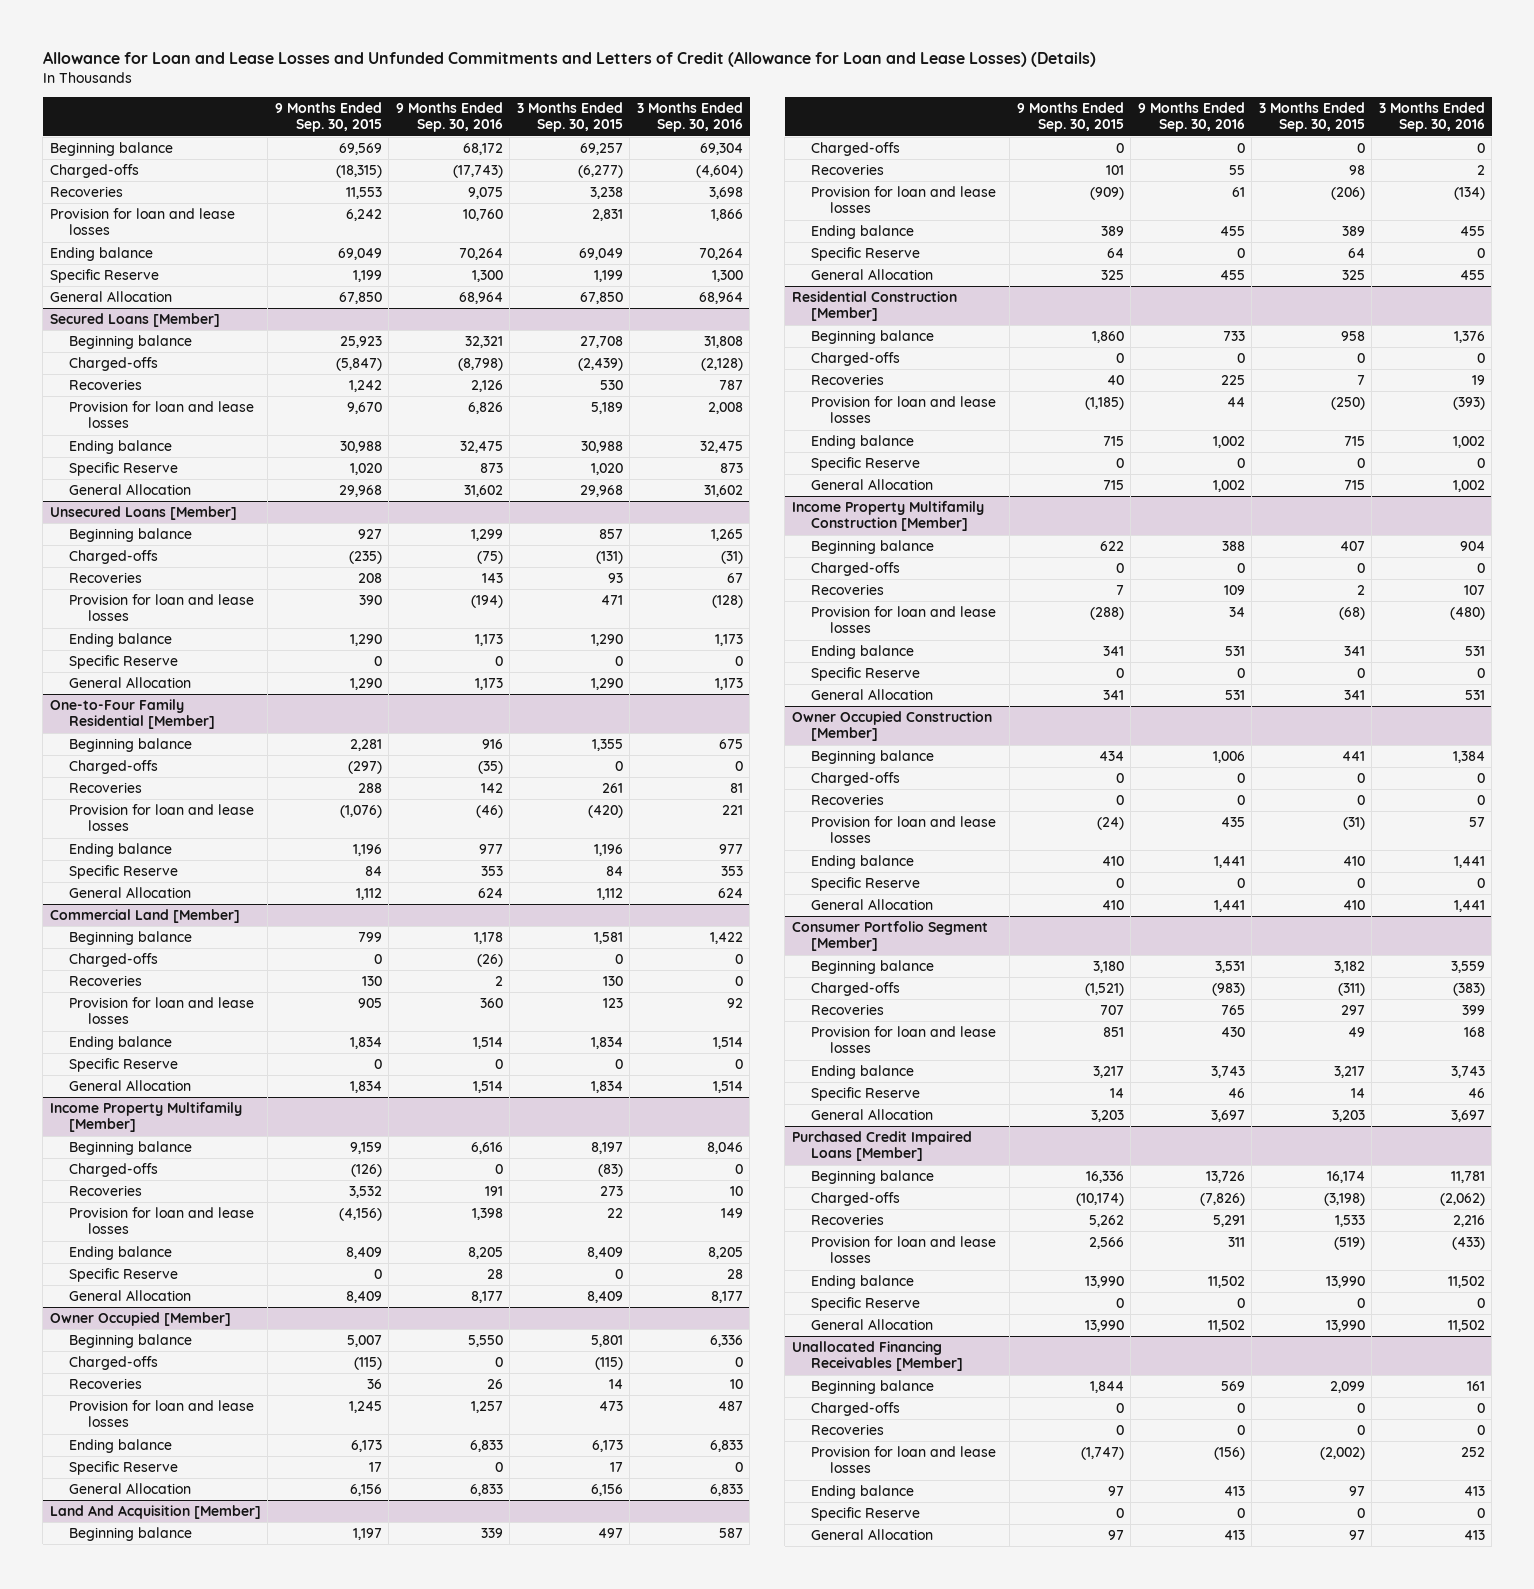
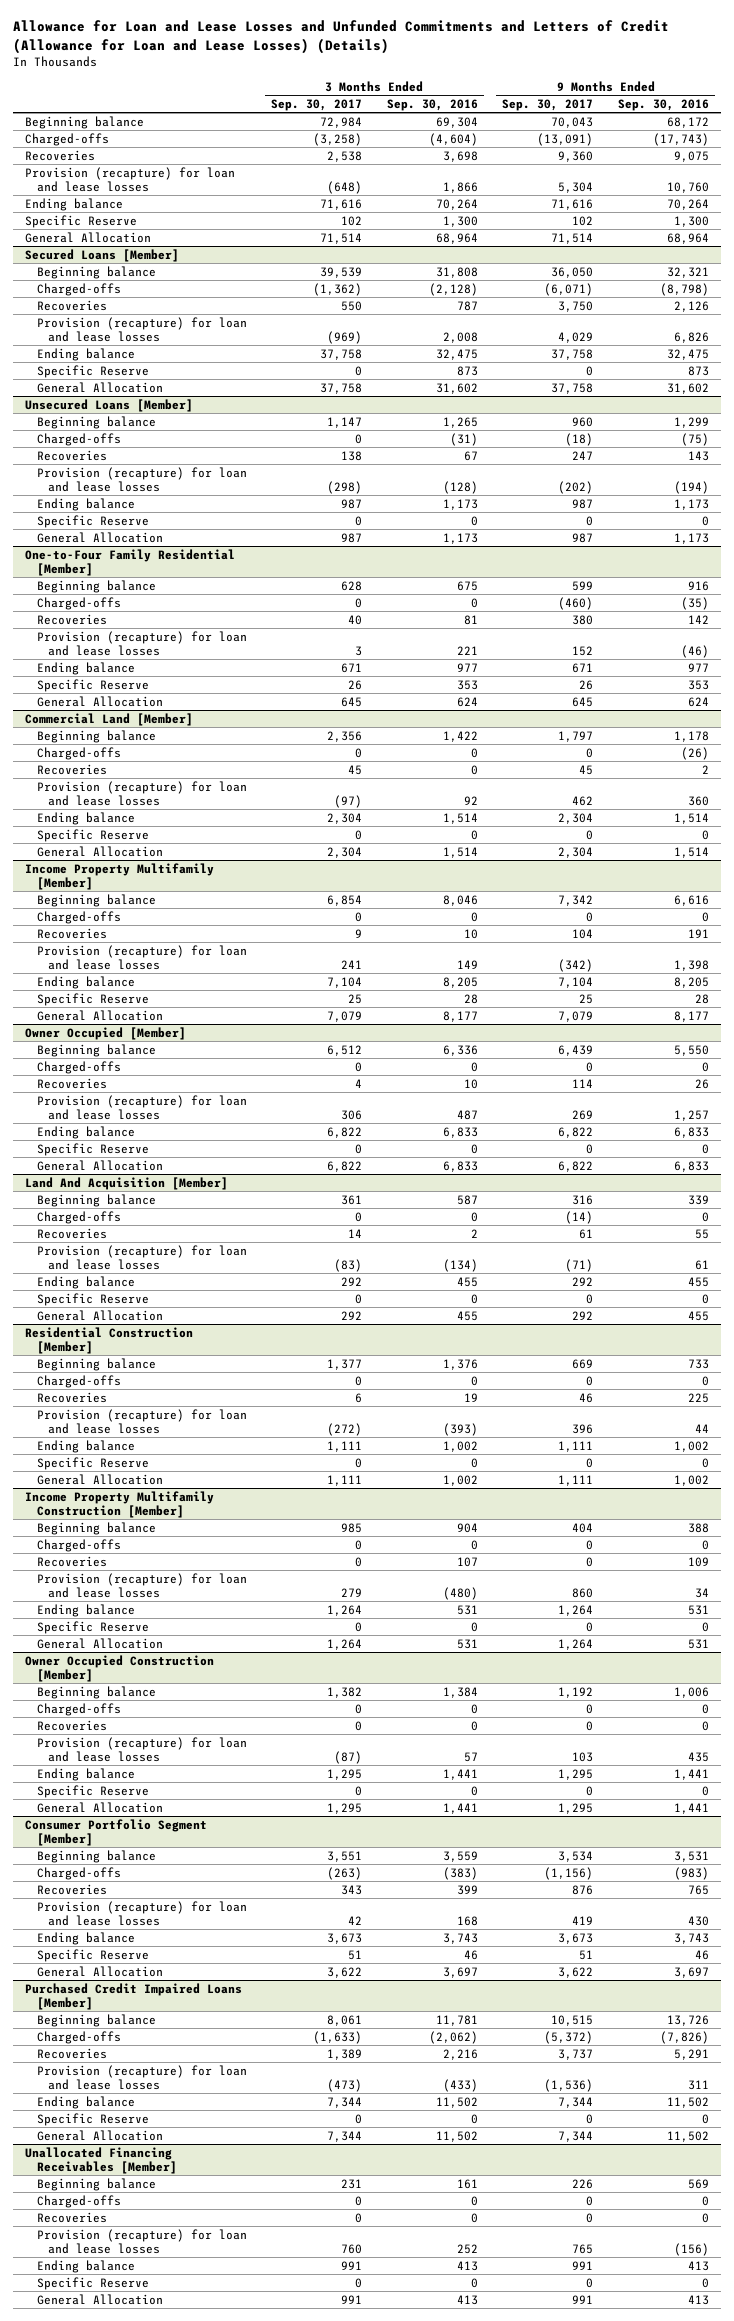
- | 9 Months Ended Sep. 30, 2015 | 9 Months Ended Sep. 30, 2016 | 3 Months Ended Sep. 30, 2015 | 3 Months Ended Sep. 30, 2016
+ | 3 Months Ended Sep. 30, 2017 | 3 Months Ended Sep. 30, 2016 | 9 Months Ended Sep. 30, 2017 | 9 Months Ended Sep. 30, 2016
- Provision for loan and lease losses | 6,242 | 10,760 | 2,831 | 1,866
+ Provision (recapture) for loan and lease losses | (648) | 1,866 | 5,304 | 10,760
@ Secured Loans [Member]
- Provision for loan and lease losses | 9,670 | 6,826 | 5,189 | 2,008
+ Provision (recapture) for loan and lease losses | (969) | 2,008 | 4,029 | 6,826
@ Unsecured Loans [Member]
- Provision for loan and lease losses | 390 | (194) | 471 | (128)
+ Provision (recapture) for loan and lease losses | (298) | (128) | (202) | (194)
@ One-to-Four Family Residential [Member]
- Provision for loan and lease losses | (1,076) | (46) | (420) | 221
+ Provision (recapture) for loan and lease losses | 3 | 221 | 152 | (46)
@ Commercial Land [Member]
- Provision for loan and lease losses | 905 | 360 | 123 | 92
+ Provision (recapture) for loan and lease losses | (97) | 92 | 462 | 360
@ Income Property Multifamily [Member]
- Provision for loan and lease losses | (4,156) | 1,398 | 22 | 149
+ Provision (recapture) for loan and lease losses | 241 | 149 | (342) | 1,398
@ Owner Occupied [Member]
- Provision for loan and lease losses | 1,245 | 1,257 | 473 | 487
+ Provision (recapture) for loan and lease losses | 306 | 487 | 269 | 1,257
@ Land And Acquisition [Member]
- Provision for loan and lease losses | (909) | 61 | (206) | (134)
+ Provision (recapture) for loan and lease losses | (83) | (134) | (71) | 61
@ Residential Construction [Member]
- Provision for loan and lease losses | (1,185) | 44 | (250) | (393)
+ Provision (recapture) for loan and lease losses | (272) | (393) | 396 | 44
@ Income Property Multifamily Construction [Member]
- Provision for loan and lease losses | (288) | 34 | (68) | (480)
+ Provision (recapture) for loan and lease losses | 279 | (480) | 860 | 34
@ Owner Occupied Construction [Member]
- Provision for loan and lease losses | (24) | 435 | (31) | 57
+ Provision (recapture) for loan and lease losses | (87) | 57 | 103 | 435
@ Consumer Portfolio Segment [Member]
- Provision for loan and lease losses | 851 | 430 | 49 | 168
+ Provision (recapture) for loan and lease losses | 42 | 168 | 419 | 430
@ Purchased Credit Impaired Loans [Member]
- Provision for loan and lease losses | 2,566 | 311 | (519) | (433)
+ Provision (recapture) for loan and lease losses | (473) | (433) | (1,536) | 311
@ Unallocated Financing Receivables [Member]
- Provision for loan and lease losses | (1,747) | (156) | (2,002) | 252
+ Provision (recapture) for loan and lease losses | 760 | 252 | 765 | (156)

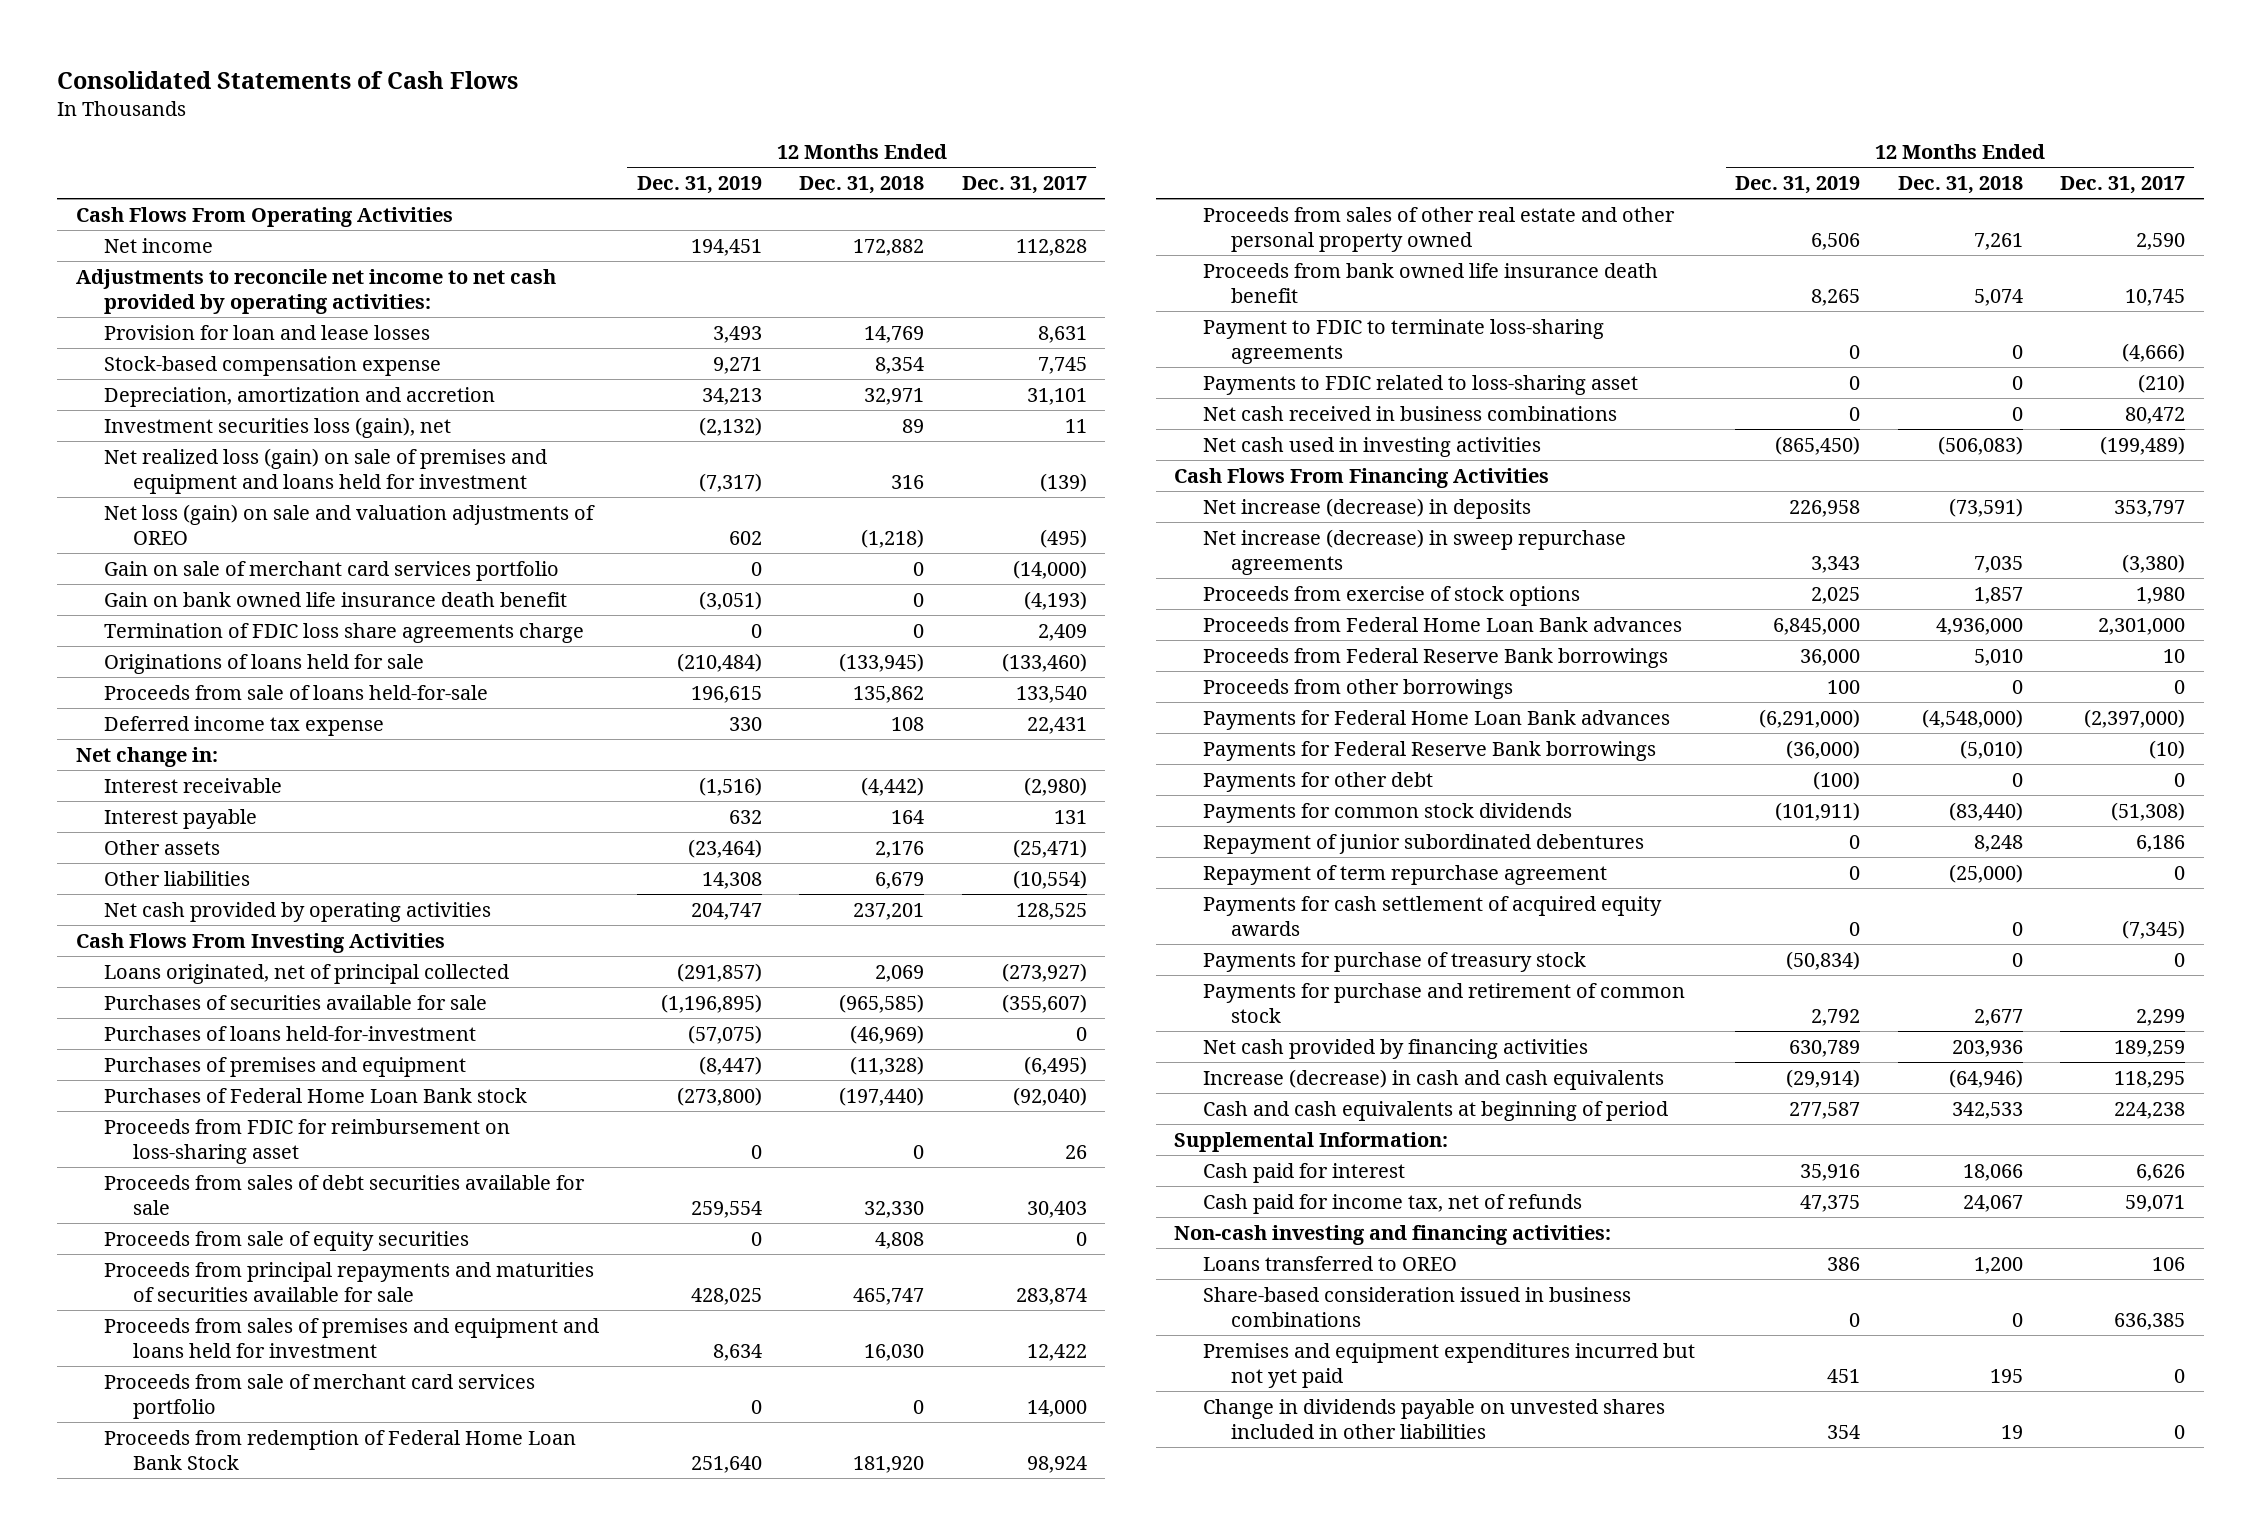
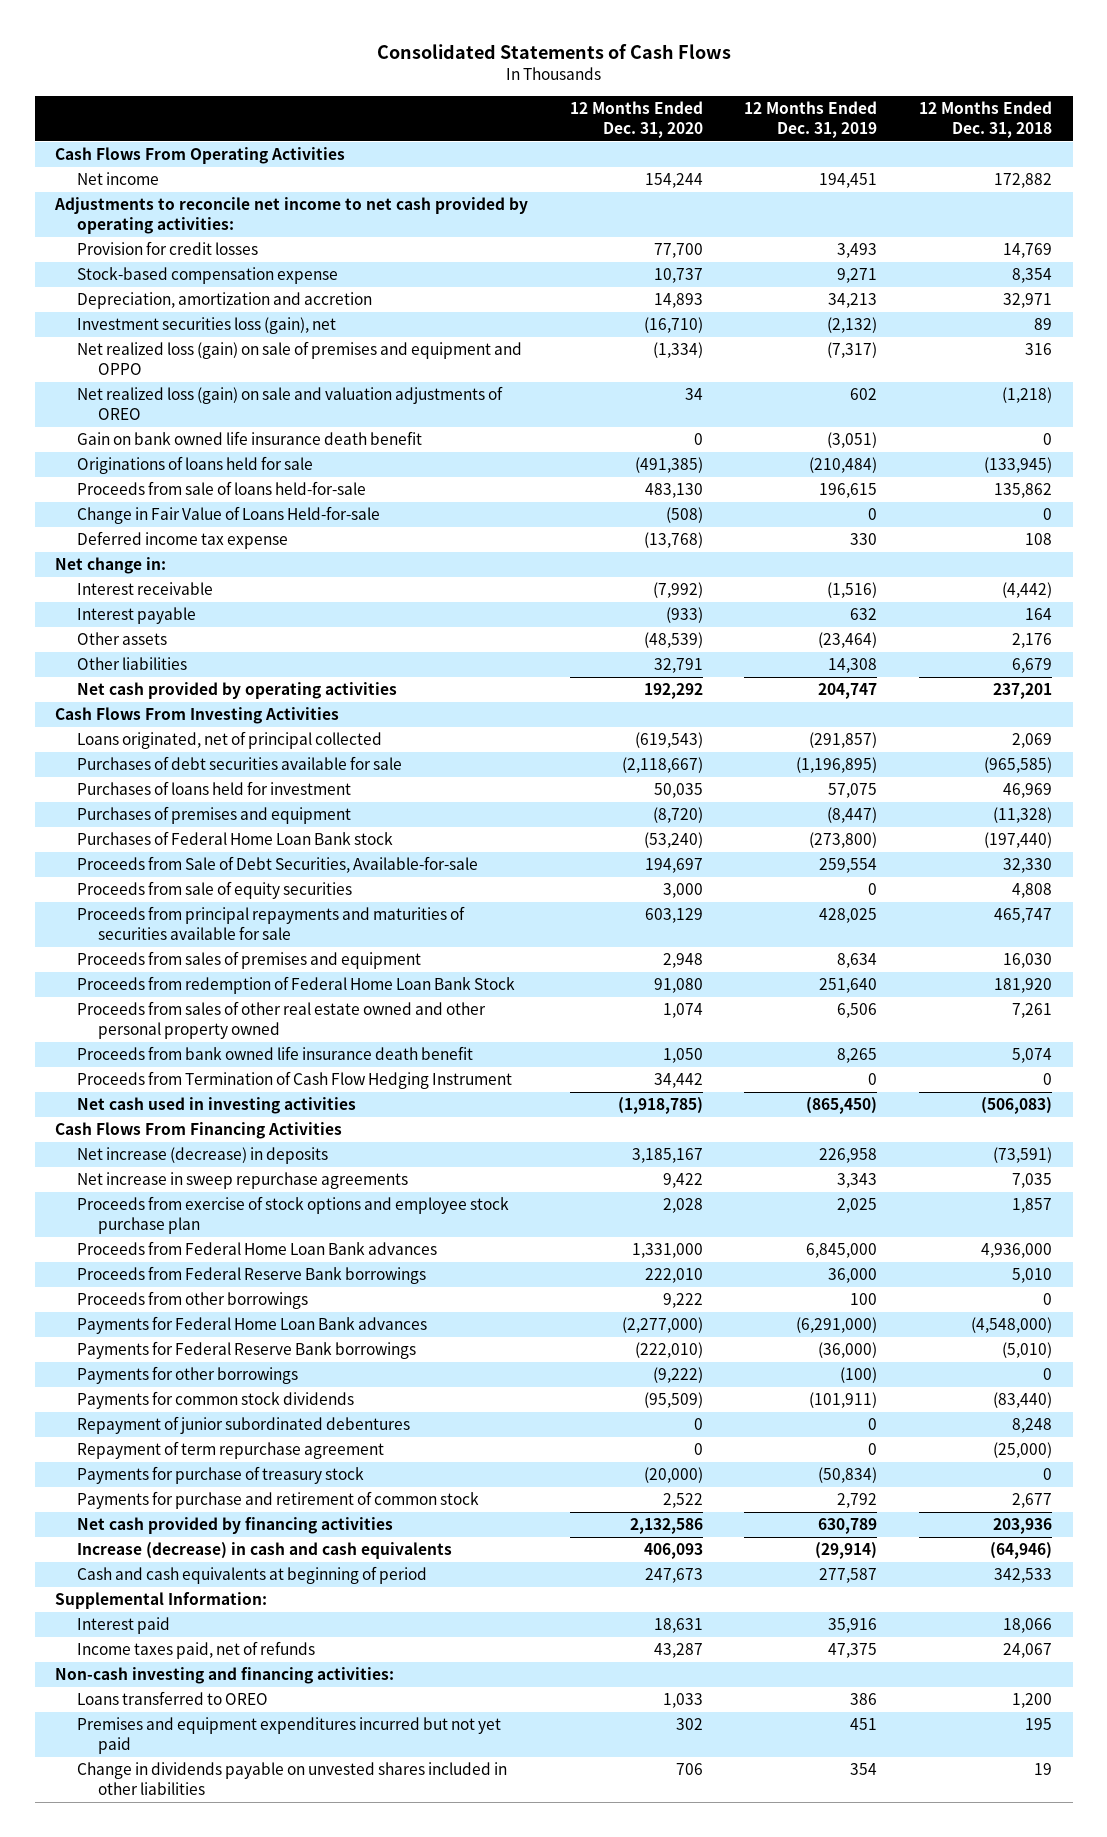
- | 12 Months Ended Dec. 31, 2019 | 12 Months Ended Dec. 31, 2018 | 12 Months Ended Dec. 31, 2017
+ | 12 Months Ended Dec. 31, 2020 | 12 Months Ended Dec. 31, 2019 | 12 Months Ended Dec. 31, 2018
- Provision for loan and lease losses | 3,493 | 14,769 | 8,631
+ Provision for credit losses | 77,700 | 3,493 | 14,769
- Net realized loss (gain) on sale of premises and equipment and loans held for investment | (7,317) | 316 | (139)
- Net loss (gain) on sale and valuation adjustments of OREO | 602 | (1,218) | (495)
- Gain on sale of merchant card services portfolio | 0 | 0 | (14,000)
+ Net realized loss (gain) on sale of premises and equipment and OPPO | (1,334) | (7,317) | 316
+ Net realized loss (gain) on sale and valuation adjustments of OREO | 34 | 602 | (1,218)
- Termination of FDIC loss share agreements charge | 0 | 0 | 2,409
+ Change in Fair Value of Loans Held-for-sale | (508) | 0 | 0
- Purchases of securities available for sale | (1,196,895) | (965,585) | (355,607)
- Purchases of loans held-for-investment | (57,075) | (46,969) | 0
+ Purchases of debt securities available for sale | (2,118,667) | (1,196,895) | (965,585)
+ Purchases of loans held for investment | 50,035 | 57,075 | 46,969
- Proceeds from FDIC for reimbursement on loss-sharing asset | 0 | 0 | 26
- Proceeds from sales of debt securities available for sale | 259,554 | 32,330 | 30,403
+ Proceeds from Sale of Debt Securities, Available-for-sale | 194,697 | 259,554 | 32,330
- Proceeds from sales of premises and equipment and loans held for investment | 8,634 | 16,030 | 12,422
- Proceeds from sale of merchant card services portfolio | 0 | 0 | 14,000
+ Proceeds from sales of premises and equipment | 2,948 | 8,634 | 16,030
- Proceeds from sales of other real estate and other personal property owned | 6,506 | 7,261 | 2,590
+ Proceeds from sales of other real estate owned and other personal property owned | 1,074 | 6,506 | 7,261
- Payment to FDIC to terminate loss-sharing agreements | 0 | 0 | (4,666)
- Payments to FDIC related to loss-sharing asset | 0 | 0 | (210)
- Net cash received in business combinations | 0 | 0 | 80,472
+ Proceeds from Termination of Cash Flow Hedging Instrument | 34,442 | 0 | 0
- Net increase (decrease) in sweep repurchase agreements | 3,343 | 7,035 | (3,380)
- Proceeds from exercise of stock options | 2,025 | 1,857 | 1,980
+ Net increase in sweep repurchase agreements | 9,422 | 3,343 | 7,035
+ Proceeds from exercise of stock options and employee stock purchase plan | 2,028 | 2,025 | 1,857
- Payments for other debt | (100) | 0 | 0
+ Payments for other borrowings | (9,222) | (100) | 0
- Payments for cash settlement of acquired equity awards | 0 | 0 | (7,345)
- Cash paid for interest | 35,916 | 18,066 | 6,626
- Cash paid for income tax, net of refunds | 47,375 | 24,067 | 59,071
+ Interest paid | 18,631 | 35,916 | 18,066
+ Income taxes paid, net of refunds | 43,287 | 47,375 | 24,067
- Share-based consideration issued in business combinations | 0 | 0 | 636,385

